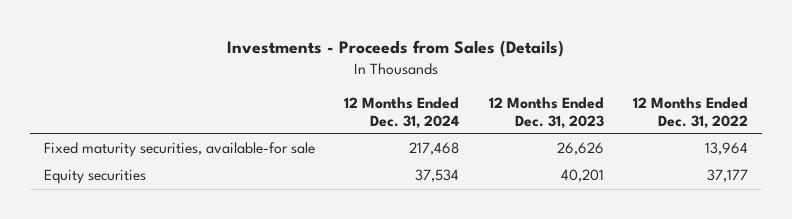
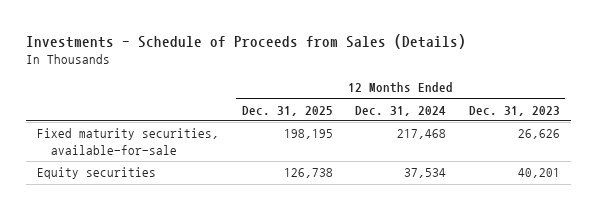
- Investments - Proceeds from Sales (Details)
+ Investments - Schedule of Proceeds from Sales (Details)
- | 12 Months Ended Dec. 31, 2024 | 12 Months Ended Dec. 31, 2023 | 12 Months Ended Dec. 31, 2022
+ | 12 Months Ended Dec. 31, 2025 | 12 Months Ended Dec. 31, 2024 | 12 Months Ended Dec. 31, 2023
- Fixed maturity securities, available-for sale | 217,468 | 26,626 | 13,964
+ Fixed maturity securities, available-for-sale | 198,195 | 217,468 | 26,626

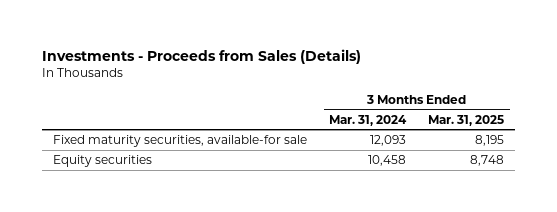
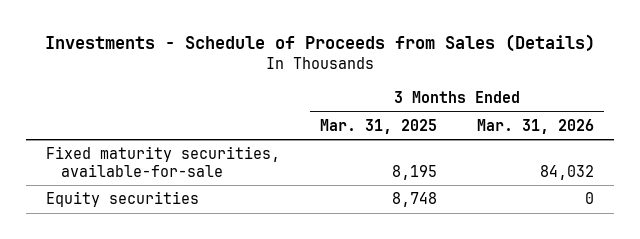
- Investments - Proceeds from Sales (Details)
+ Investments - Schedule of Proceeds from Sales (Details)
- | 3 Months Ended Mar. 31, 2024 | 3 Months Ended Mar. 31, 2025
+ | 3 Months Ended Mar. 31, 2025 | 3 Months Ended Mar. 31, 2026
- Fixed maturity securities, available-for sale | 12,093 | 8,195
+ Fixed maturity securities, available-for-sale | 8,195 | 84,032

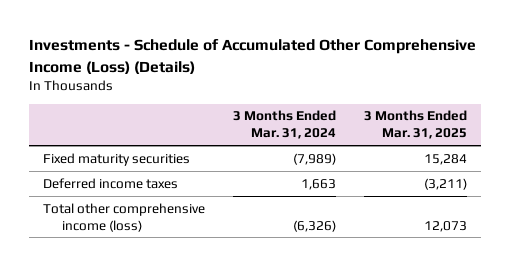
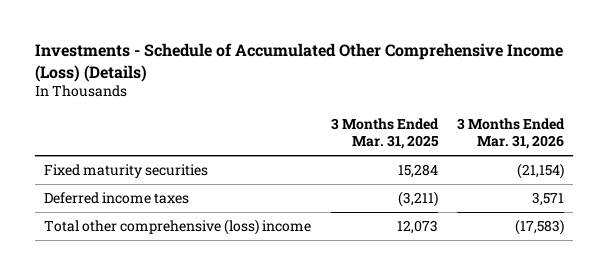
- | 3 Months Ended Mar. 31, 2024 | 3 Months Ended Mar. 31, 2025
+ | 3 Months Ended Mar. 31, 2025 | 3 Months Ended Mar. 31, 2026
- Total other comprehensive income (loss) | (6,326) | 12,073
+ Total other comprehensive (loss) income | 12,073 | (17,583)

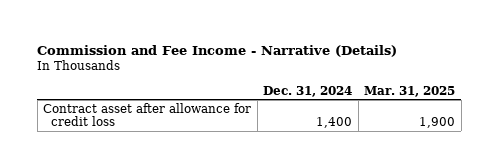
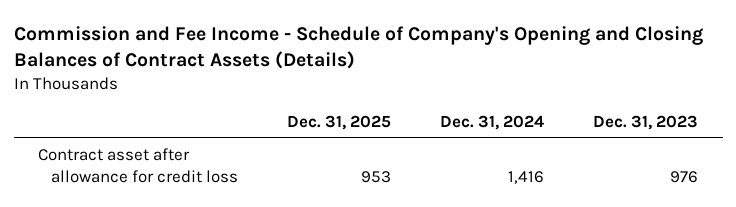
- Commission and Fee Income - Narrative (Details)
+ Commission and Fee Income - Schedule of Company's Opening and Closing Balances of Contract Assets (Details)
- | Dec. 31, 2024 | Mar. 31, 2025
+ | Dec. 31, 2025 | Dec. 31, 2024 | Dec. 31, 2023
- Contract asset after allowance for credit loss | 1,400 | 1,900
+ Contract asset after allowance for credit loss | 953 | 1,416 | 976

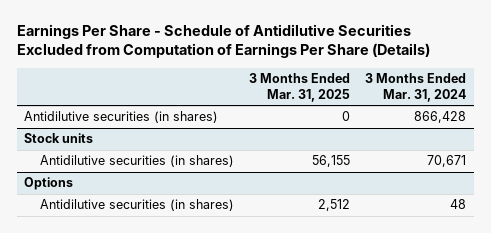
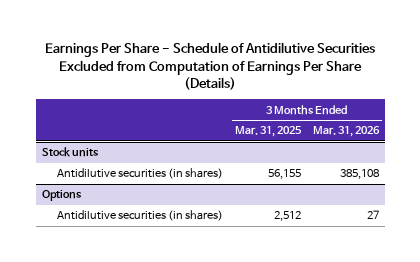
- | 3 Months Ended Mar. 31, 2025 | 3 Months Ended Mar. 31, 2024
+ | 3 Months Ended Mar. 31, 2025 | 3 Months Ended Mar. 31, 2026
- Antidilutive securities (in shares) | 0 | 866,428

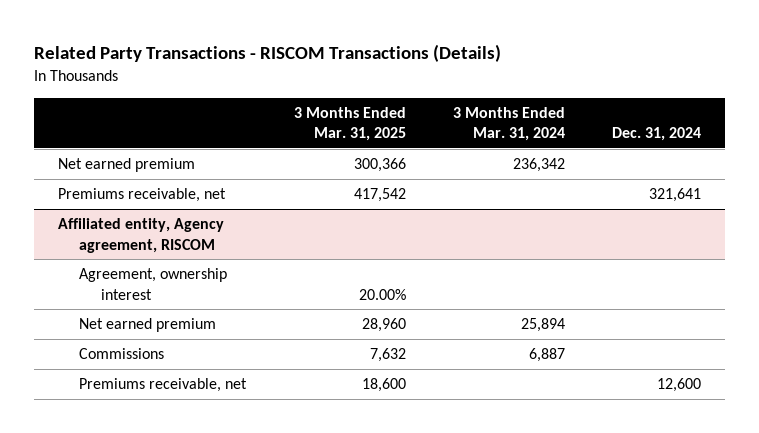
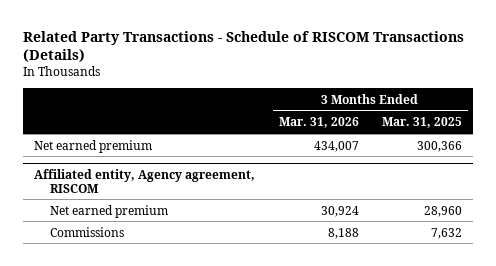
- Related Party Transactions - RISCOM Transactions (Details)
+ Related Party Transactions - Schedule of RISCOM Transactions (Details)
- | 3 Months Ended Mar. 31, 2025 | 3 Months Ended Mar. 31, 2024 | Dec. 31, 2024
+ | 3 Months Ended Mar. 31, 2026 | 3 Months Ended Mar. 31, 2025
- Premiums receivable, net | 417,542 | | 321,641
@ Affiliated entity, Agency agreement, RISCOM
- Agreement, ownership interest | 20.00% | |
- Premiums receivable, net | 18,600 | | 12,600

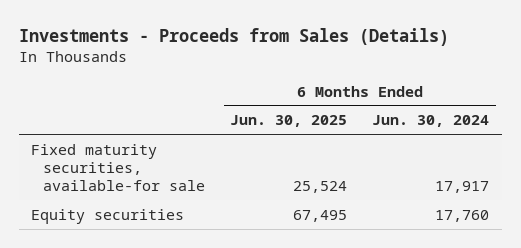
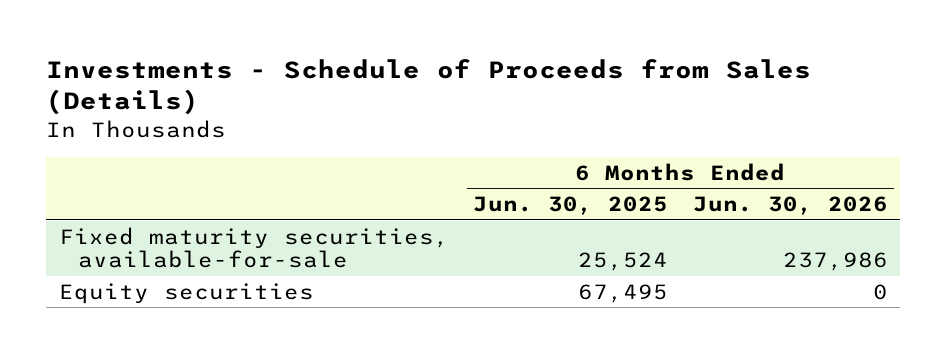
- Investments - Proceeds from Sales (Details)
+ Investments - Schedule of Proceeds from Sales (Details)
- | 6 Months Ended Jun. 30, 2025 | 6 Months Ended Jun. 30, 2024
+ | 6 Months Ended Jun. 30, 2025 | 6 Months Ended Jun. 30, 2026
- Fixed maturity securities, available-for sale | 25,524 | 17,917
+ Fixed maturity securities, available-for-sale | 25,524 | 237,986

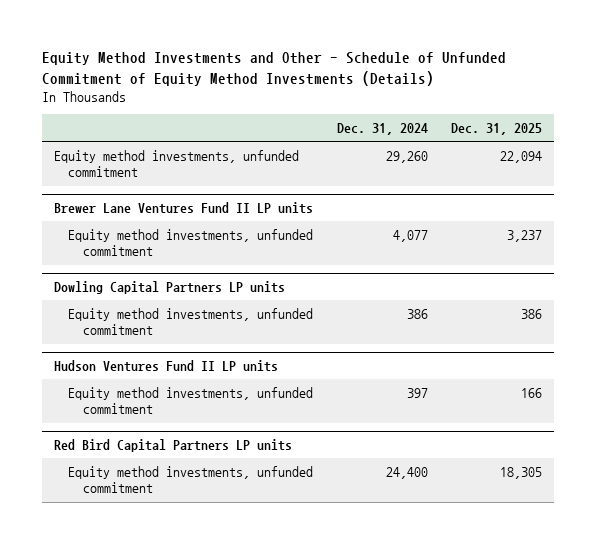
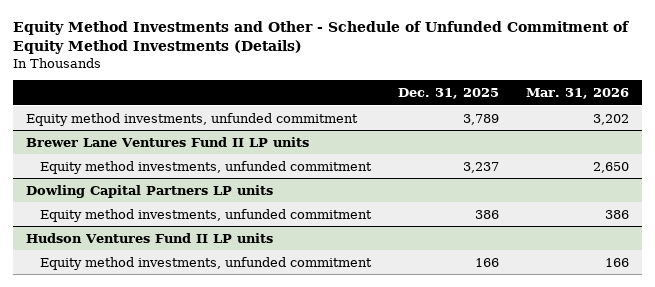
- | Dec. 31, 2024 | Dec. 31, 2025
+ | Dec. 31, 2025 | Mar. 31, 2026
- Equity method investments, unfunded commitment | 29,260 | 22,094
+ Equity method investments, unfunded commitment | 3,789 | 3,202
- Red Bird Capital Partners LP units
- Equity method investments, unfunded commitment | 24,400 | 18,305

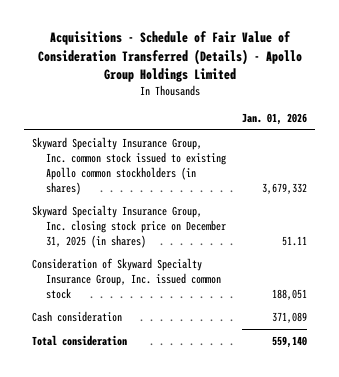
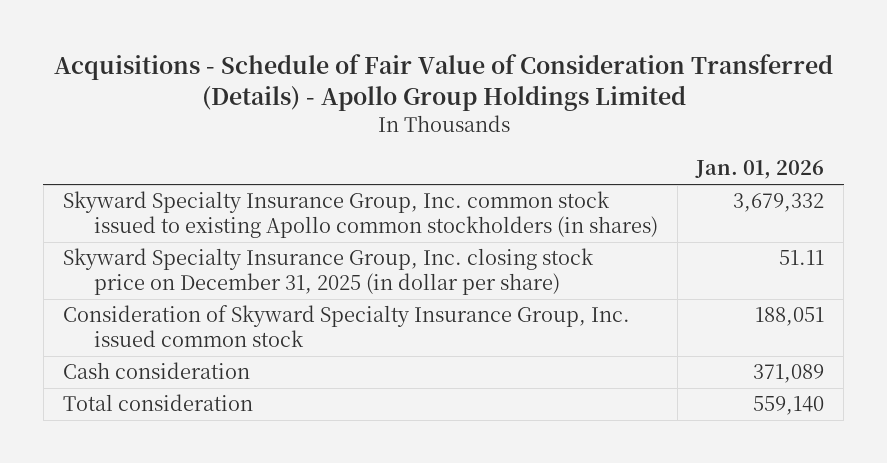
- Skyward Specialty Insurance Group, Inc. closing stock price on December 31, 2025 (in shares) | 51.11
+ Skyward Specialty Insurance Group, Inc. closing stock price on December 31, 2025 (in dollar per share) | 51.11

